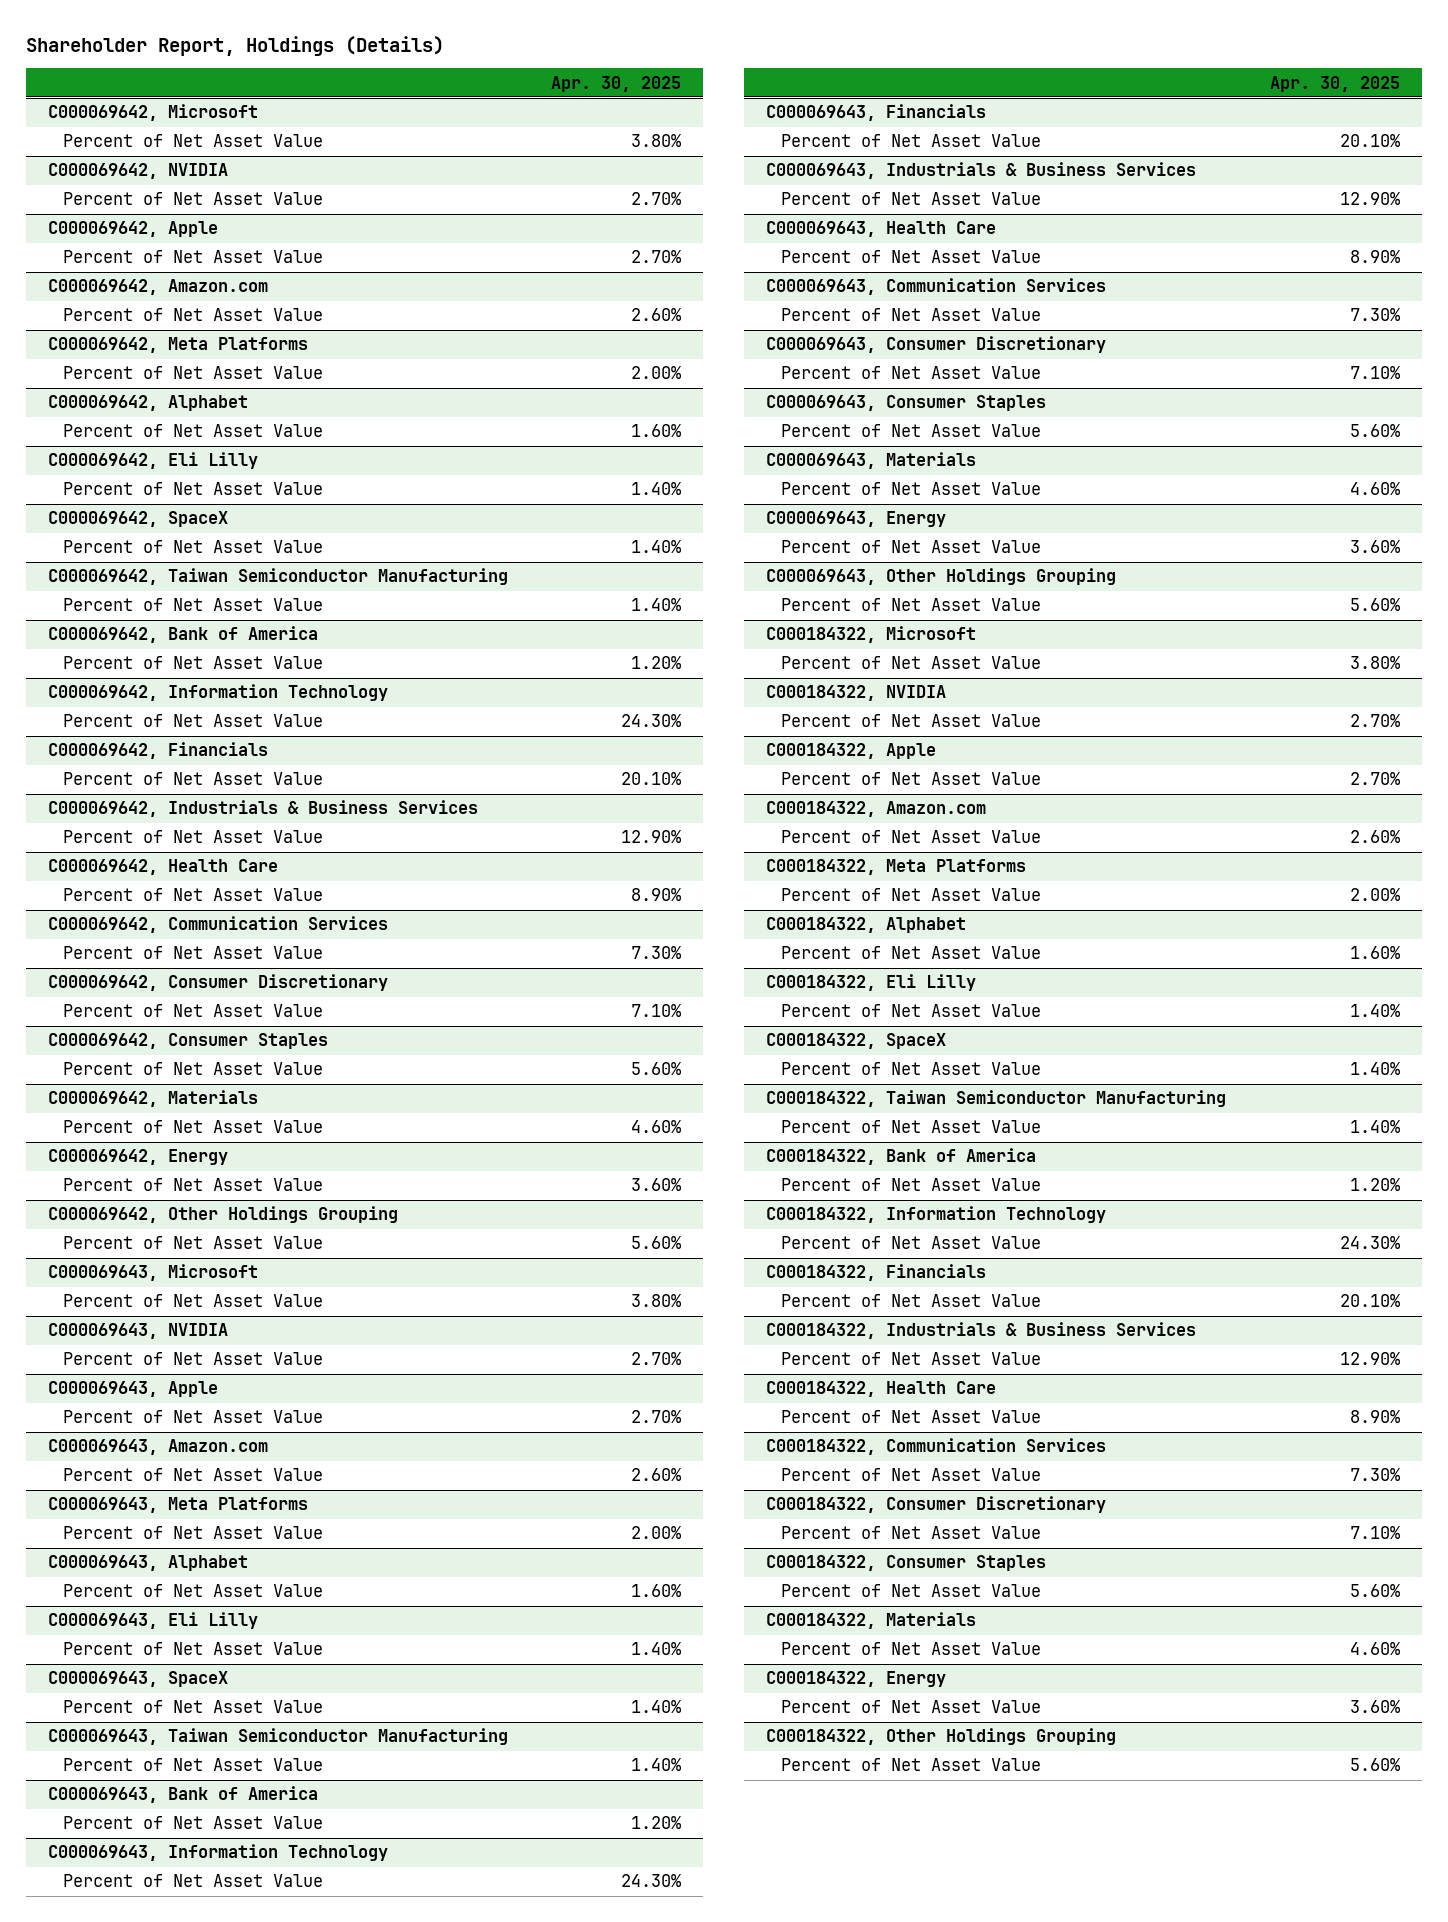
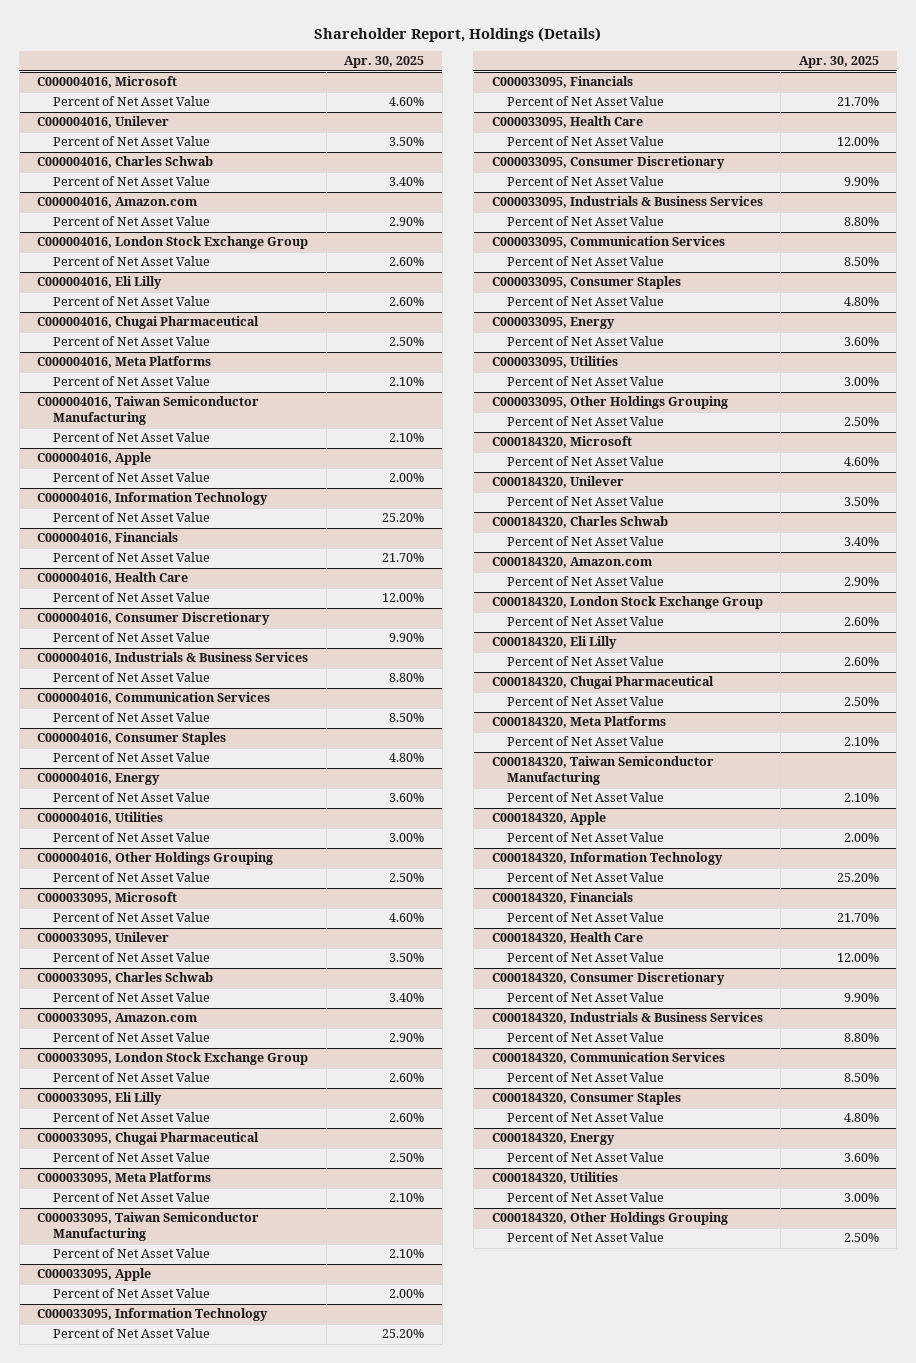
- C000069642, Microsoft
- Percent of Net Asset Value | 3.80%
- C000069642, NVIDIA
- Percent of Net Asset Value | 2.70%
- C000069642, Apple
- Percent of Net Asset Value | 2.70%
- C000069642, Amazon.com
+ C000004016, Microsoft
+ Percent of Net Asset Value | 4.60%
+ C000004016, Unilever
+ Percent of Net Asset Value | 3.50%
+ C000004016, Charles Schwab
+ Percent of Net Asset Value | 3.40%
+ C000004016, Amazon.com
+ Percent of Net Asset Value | 2.90%
+ C000004016, London Stock Exchange Group
- C000069642, Meta Platforms
+ C000004016, Eli Lilly
+ Percent of Net Asset Value | 2.60%
+ C000004016, Chugai Pharmaceutical
+ Percent of Net Asset Value | 2.50%
+ C000004016, Meta Platforms
+ Percent of Net Asset Value | 2.10%
+ C000004016, Taiwan Semiconductor Manufacturing
+ Percent of Net Asset Value | 2.10%
+ C000004016, Apple
- C000069642, Alphabet
- Percent of Net Asset Value | 1.60%
- C000069642, Eli Lilly
- Percent of Net Asset Value | 1.40%
- C000069642, SpaceX
- Percent of Net Asset Value | 1.40%
- C000069642, Taiwan Semiconductor Manufacturing
- Percent of Net Asset Value | 1.40%
- C000069642, Bank of America
- Percent of Net Asset Value | 1.20%
- C000069642, Information Technology
- Percent of Net Asset Value | 24.30%
- C000069642, Financials
- Percent of Net Asset Value | 20.10%
- C000069642, Industrials & Business Services
- Percent of Net Asset Value | 12.90%
- C000069642, Health Care
- Percent of Net Asset Value | 8.90%
- C000069642, Communication Services
- Percent of Net Asset Value | 7.30%
- C000069642, Consumer Discretionary
- Percent of Net Asset Value | 7.10%
- C000069642, Consumer Staples
- Percent of Net Asset Value | 5.60%
- C000069642, Materials
- Percent of Net Asset Value | 4.60%
- C000069642, Energy
+ C000004016, Information Technology
+ Percent of Net Asset Value | 25.20%
+ C000004016, Financials
+ Percent of Net Asset Value | 21.70%
+ C000004016, Health Care
+ Percent of Net Asset Value | 12.00%
+ C000004016, Consumer Discretionary
+ Percent of Net Asset Value | 9.90%
+ C000004016, Industrials & Business Services
+ Percent of Net Asset Value | 8.80%
+ C000004016, Communication Services
+ Percent of Net Asset Value | 8.50%
+ C000004016, Consumer Staples
+ Percent of Net Asset Value | 4.80%
+ C000004016, Energy
- C000069642, Other Holdings Grouping
- Percent of Net Asset Value | 5.60%
- C000069643, Microsoft
- Percent of Net Asset Value | 3.80%
- C000069643, NVIDIA
- Percent of Net Asset Value | 2.70%
- C000069643, Apple
- Percent of Net Asset Value | 2.70%
- C000069643, Amazon.com
+ C000004016, Utilities
+ Percent of Net Asset Value | 3.00%
+ C000004016, Other Holdings Grouping
+ Percent of Net Asset Value | 2.50%
+ C000033095, Microsoft
+ Percent of Net Asset Value | 4.60%
+ C000033095, Unilever
+ Percent of Net Asset Value | 3.50%
+ C000033095, Charles Schwab
+ Percent of Net Asset Value | 3.40%
+ C000033095, Amazon.com
+ Percent of Net Asset Value | 2.90%
+ C000033095, London Stock Exchange Group
- C000069643, Meta Platforms
+ C000033095, Eli Lilly
+ Percent of Net Asset Value | 2.60%
+ C000033095, Chugai Pharmaceutical
+ Percent of Net Asset Value | 2.50%
+ C000033095, Meta Platforms
+ Percent of Net Asset Value | 2.10%
+ C000033095, Taiwan Semiconductor Manufacturing
+ Percent of Net Asset Value | 2.10%
+ C000033095, Apple
- C000069643, Alphabet
- Percent of Net Asset Value | 1.60%
- C000069643, Eli Lilly
- Percent of Net Asset Value | 1.40%
- C000069643, SpaceX
- Percent of Net Asset Value | 1.40%
- C000069643, Taiwan Semiconductor Manufacturing
- Percent of Net Asset Value | 1.40%
- C000069643, Bank of America
- Percent of Net Asset Value | 1.20%
- C000069643, Information Technology
- Percent of Net Asset Value | 24.30%
- C000069643, Financials
- Percent of Net Asset Value | 20.10%
- C000069643, Industrials & Business Services
- Percent of Net Asset Value | 12.90%
- C000069643, Health Care
- Percent of Net Asset Value | 8.90%
- C000069643, Communication Services
- Percent of Net Asset Value | 7.30%
- C000069643, Consumer Discretionary
- Percent of Net Asset Value | 7.10%
- C000069643, Consumer Staples
- Percent of Net Asset Value | 5.60%
- C000069643, Materials
- Percent of Net Asset Value | 4.60%
- C000069643, Energy
+ C000033095, Information Technology
+ Percent of Net Asset Value | 25.20%
+ C000033095, Financials
+ Percent of Net Asset Value | 21.70%
+ C000033095, Health Care
+ Percent of Net Asset Value | 12.00%
+ C000033095, Consumer Discretionary
+ Percent of Net Asset Value | 9.90%
+ C000033095, Industrials & Business Services
+ Percent of Net Asset Value | 8.80%
+ C000033095, Communication Services
+ Percent of Net Asset Value | 8.50%
+ C000033095, Consumer Staples
+ Percent of Net Asset Value | 4.80%
+ C000033095, Energy
- C000069643, Other Holdings Grouping
- Percent of Net Asset Value | 5.60%
- C000184322, Microsoft
- Percent of Net Asset Value | 3.80%
- C000184322, NVIDIA
- Percent of Net Asset Value | 2.70%
- C000184322, Apple
- Percent of Net Asset Value | 2.70%
- C000184322, Amazon.com
+ C000033095, Utilities
+ Percent of Net Asset Value | 3.00%
+ C000033095, Other Holdings Grouping
+ Percent of Net Asset Value | 2.50%
+ C000184320, Microsoft
+ Percent of Net Asset Value | 4.60%
+ C000184320, Unilever
+ Percent of Net Asset Value | 3.50%
+ C000184320, Charles Schwab
+ Percent of Net Asset Value | 3.40%
+ C000184320, Amazon.com
+ Percent of Net Asset Value | 2.90%
+ C000184320, London Stock Exchange Group
- C000184322, Meta Platforms
+ C000184320, Eli Lilly
+ Percent of Net Asset Value | 2.60%
+ C000184320, Chugai Pharmaceutical
+ Percent of Net Asset Value | 2.50%
+ C000184320, Meta Platforms
+ Percent of Net Asset Value | 2.10%
+ C000184320, Taiwan Semiconductor Manufacturing
+ Percent of Net Asset Value | 2.10%
+ C000184320, Apple
- C000184322, Alphabet
- Percent of Net Asset Value | 1.60%
- C000184322, Eli Lilly
- Percent of Net Asset Value | 1.40%
- C000184322, SpaceX
- Percent of Net Asset Value | 1.40%
- C000184322, Taiwan Semiconductor Manufacturing
- Percent of Net Asset Value | 1.40%
- C000184322, Bank of America
- Percent of Net Asset Value | 1.20%
- C000184322, Information Technology
- Percent of Net Asset Value | 24.30%
- C000184322, Financials
- Percent of Net Asset Value | 20.10%
- C000184322, Industrials & Business Services
- Percent of Net Asset Value | 12.90%
- C000184322, Health Care
- Percent of Net Asset Value | 8.90%
- C000184322, Communication Services
- Percent of Net Asset Value | 7.30%
- C000184322, Consumer Discretionary
- Percent of Net Asset Value | 7.10%
- C000184322, Consumer Staples
- Percent of Net Asset Value | 5.60%
- C000184322, Materials
- Percent of Net Asset Value | 4.60%
- C000184322, Energy
+ C000184320, Information Technology
+ Percent of Net Asset Value | 25.20%
+ C000184320, Financials
+ Percent of Net Asset Value | 21.70%
+ C000184320, Health Care
+ Percent of Net Asset Value | 12.00%
+ C000184320, Consumer Discretionary
+ Percent of Net Asset Value | 9.90%
+ C000184320, Industrials & Business Services
+ Percent of Net Asset Value | 8.80%
+ C000184320, Communication Services
+ Percent of Net Asset Value | 8.50%
+ C000184320, Consumer Staples
+ Percent of Net Asset Value | 4.80%
+ C000184320, Energy
- C000184322, Other Holdings Grouping
- Percent of Net Asset Value | 5.60%
+ C000184320, Utilities
+ Percent of Net Asset Value | 3.00%
+ C000184320, Other Holdings Grouping
+ Percent of Net Asset Value | 2.50%

